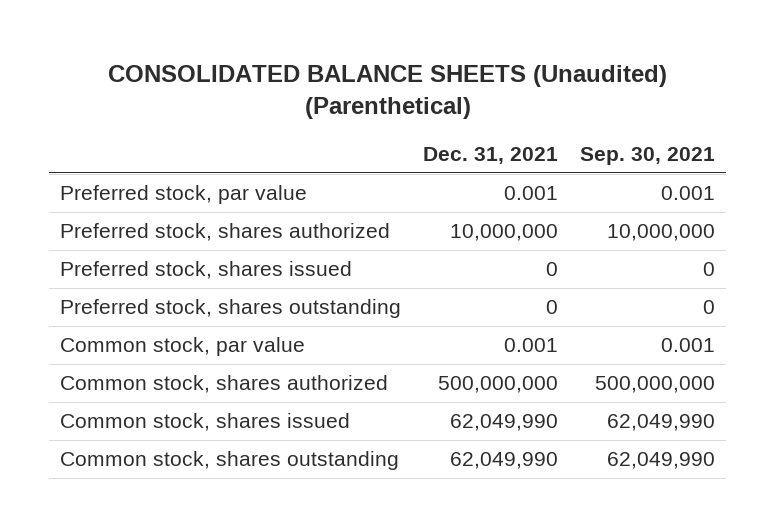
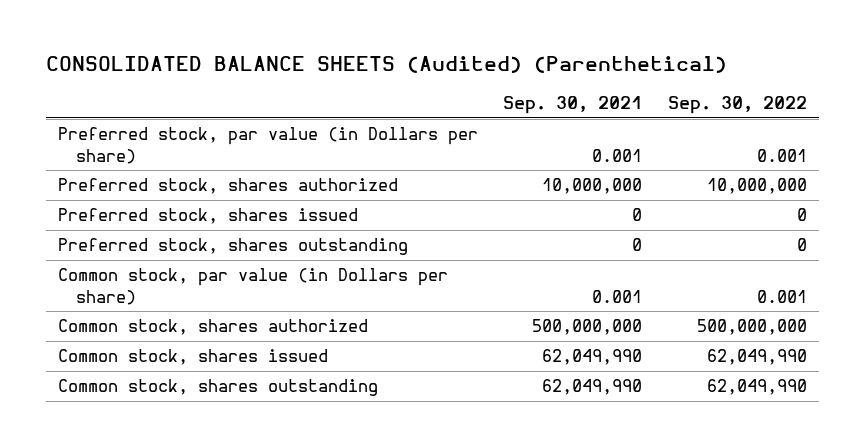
- CONSOLIDATED BALANCE SHEETS (Unaudited) (Parenthetical)
+ CONSOLIDATED BALANCE SHEETS (Audited) (Parenthetical)
- | Dec. 31, 2021 | Sep. 30, 2021
+ | Sep. 30, 2021 | Sep. 30, 2022
- Preferred stock, par value | 0.001 | 0.001
+ Preferred stock, par value (in Dollars per share) | 0.001 | 0.001
- Common stock, par value | 0.001 | 0.001
+ Common stock, par value (in Dollars per share) | 0.001 | 0.001

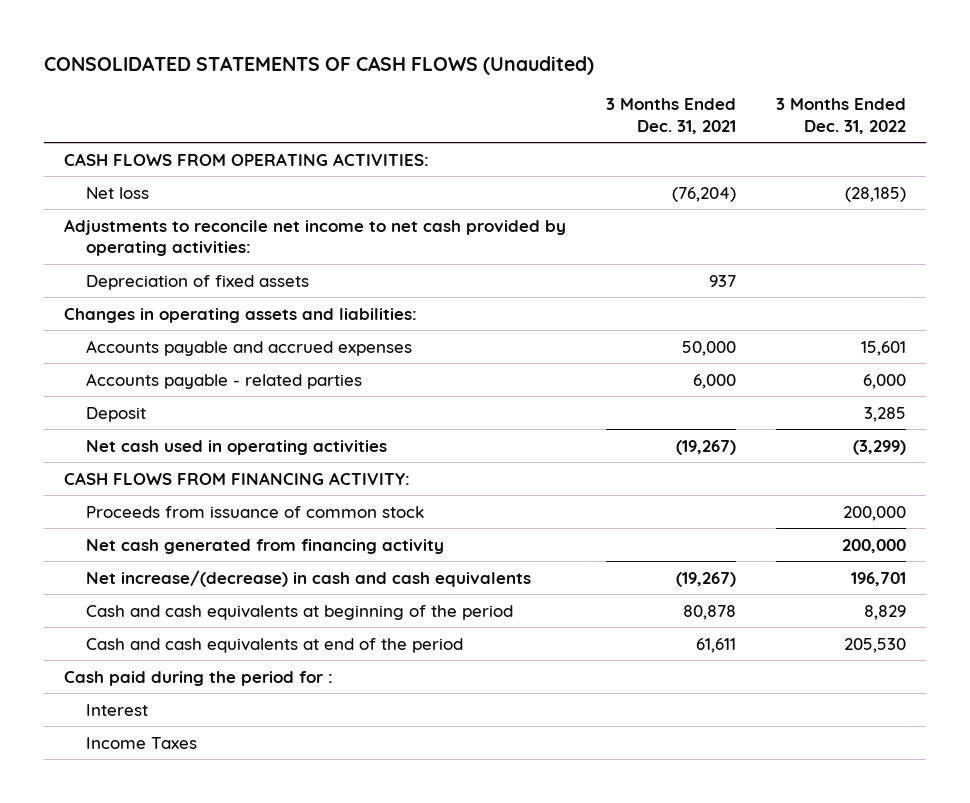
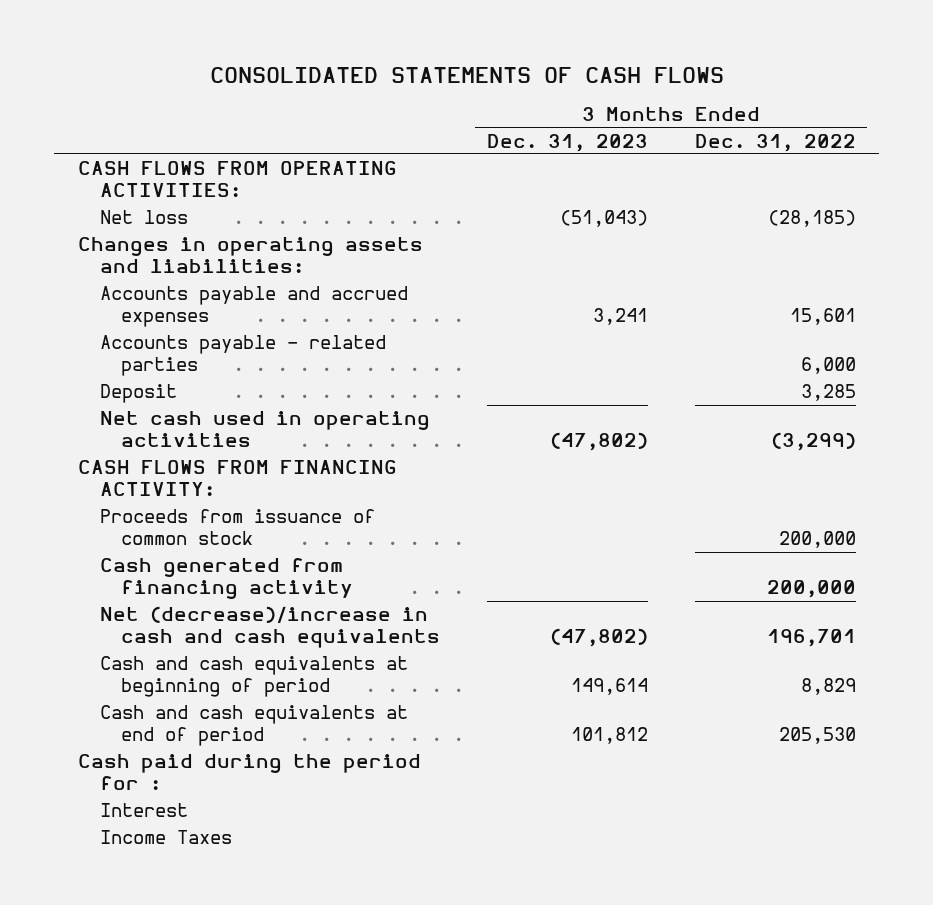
- CONSOLIDATED STATEMENTS OF CASH FLOWS (Unaudited)
+ CONSOLIDATED STATEMENTS OF CASH FLOWS
- | 3 Months Ended Dec. 31, 2021 | 3 Months Ended Dec. 31, 2022
+ | 3 Months Ended Dec. 31, 2023 | 3 Months Ended Dec. 31, 2022
- Adjustments to reconcile net income to net cash provided by operating activities:
- Depreciation of fixed assets | 937 |
- Net cash generated from financing activity | | 200,000
- Net increase/(decrease) in cash and cash equivalents | (19,267) | 196,701
- Cash and cash equivalents at beginning of the period | 80,878 | 8,829
- Cash and cash equivalents at end of the period | 61,611 | 205,530
+ Cash generated from financing activity | | 200,000
+ Net (decrease)/increase in cash and cash equivalents | (47,802) | 196,701
+ Cash and cash equivalents at beginning of period | 149,614 | 8,829
+ Cash and cash equivalents at end of period | 101,812 | 205,530

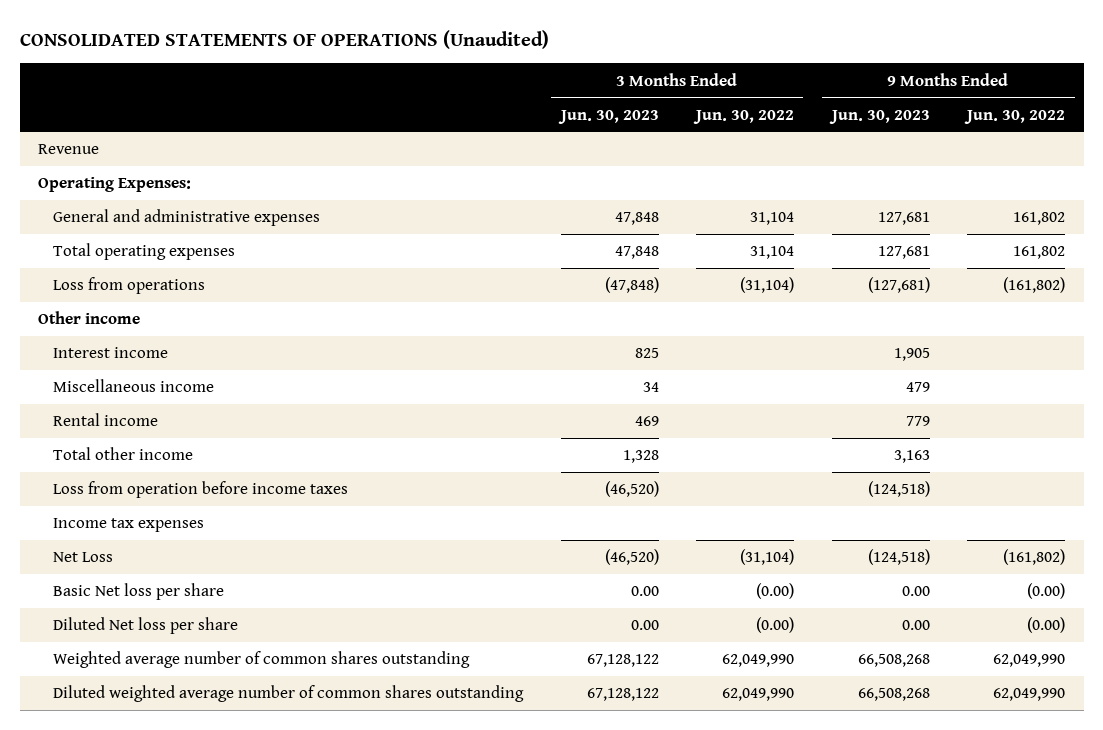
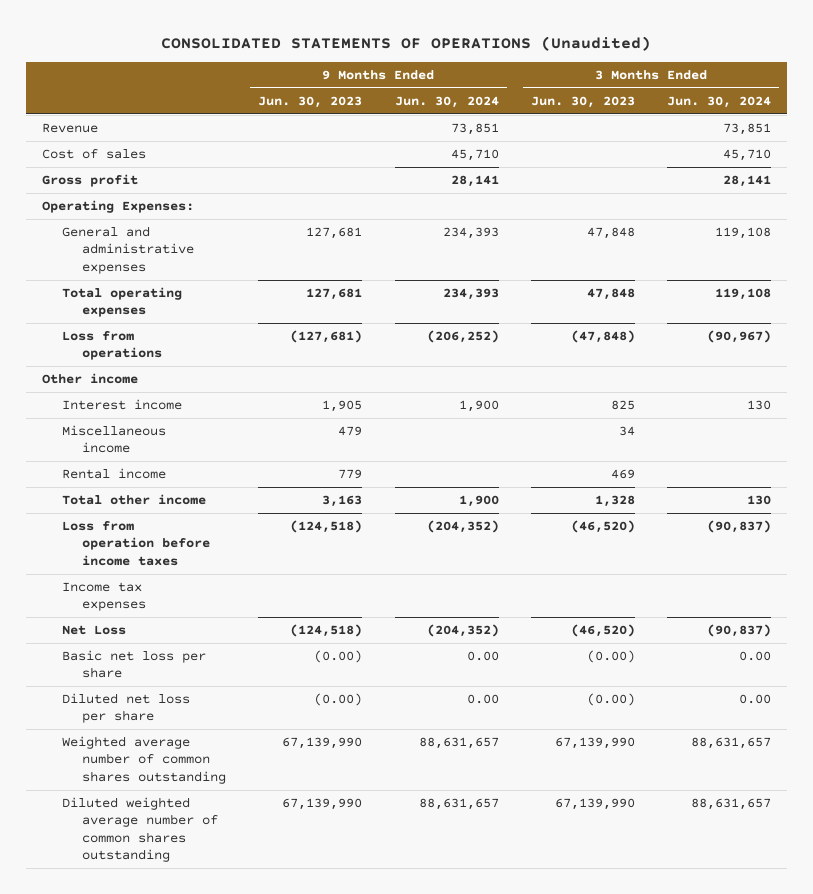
- | 3 Months Ended Jun. 30, 2023 | 3 Months Ended Jun. 30, 2022 | 9 Months Ended Jun. 30, 2023 | 9 Months Ended Jun. 30, 2022
+ | 9 Months Ended Jun. 30, 2023 | 9 Months Ended Jun. 30, 2024 | 3 Months Ended Jun. 30, 2023 | 3 Months Ended Jun. 30, 2024
+ Cost of sales | | 45,710 | | 45,710
+ Gross profit | | 28,141 | | 28,141
- Basic Net loss per share | 0.00 | (0.00) | 0.00 | (0.00)
- Diluted Net loss per share | 0.00 | (0.00) | 0.00 | (0.00)
- Weighted average number of common shares outstanding | 67,128,122 | 62,049,990 | 66,508,268 | 62,049,990
- Diluted weighted average number of common shares outstanding | 67,128,122 | 62,049,990 | 66,508,268 | 62,049,990
+ Basic net loss per share | (0.00) | 0.00 | (0.00) | 0.00
+ Diluted net loss per share | (0.00) | 0.00 | (0.00) | 0.00
+ Weighted average number of common shares outstanding | 67,139,990 | 88,631,657 | 67,139,990 | 88,631,657
+ Diluted weighted average number of common shares outstanding | 67,139,990 | 88,631,657 | 67,139,990 | 88,631,657

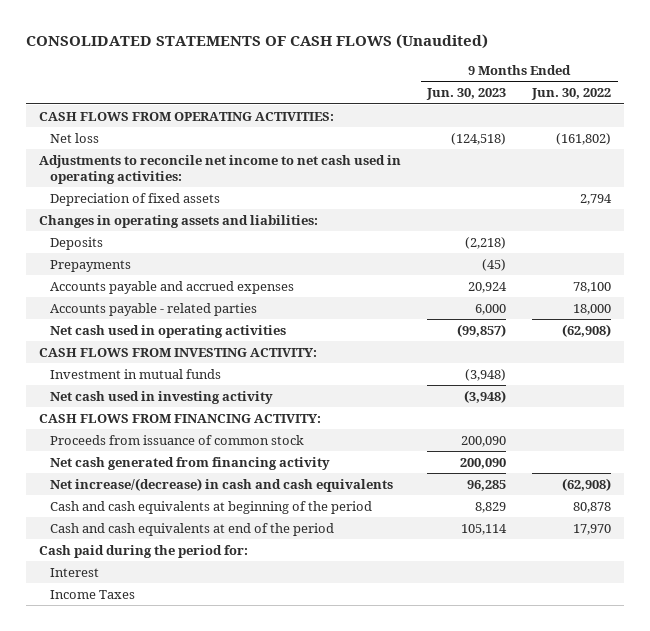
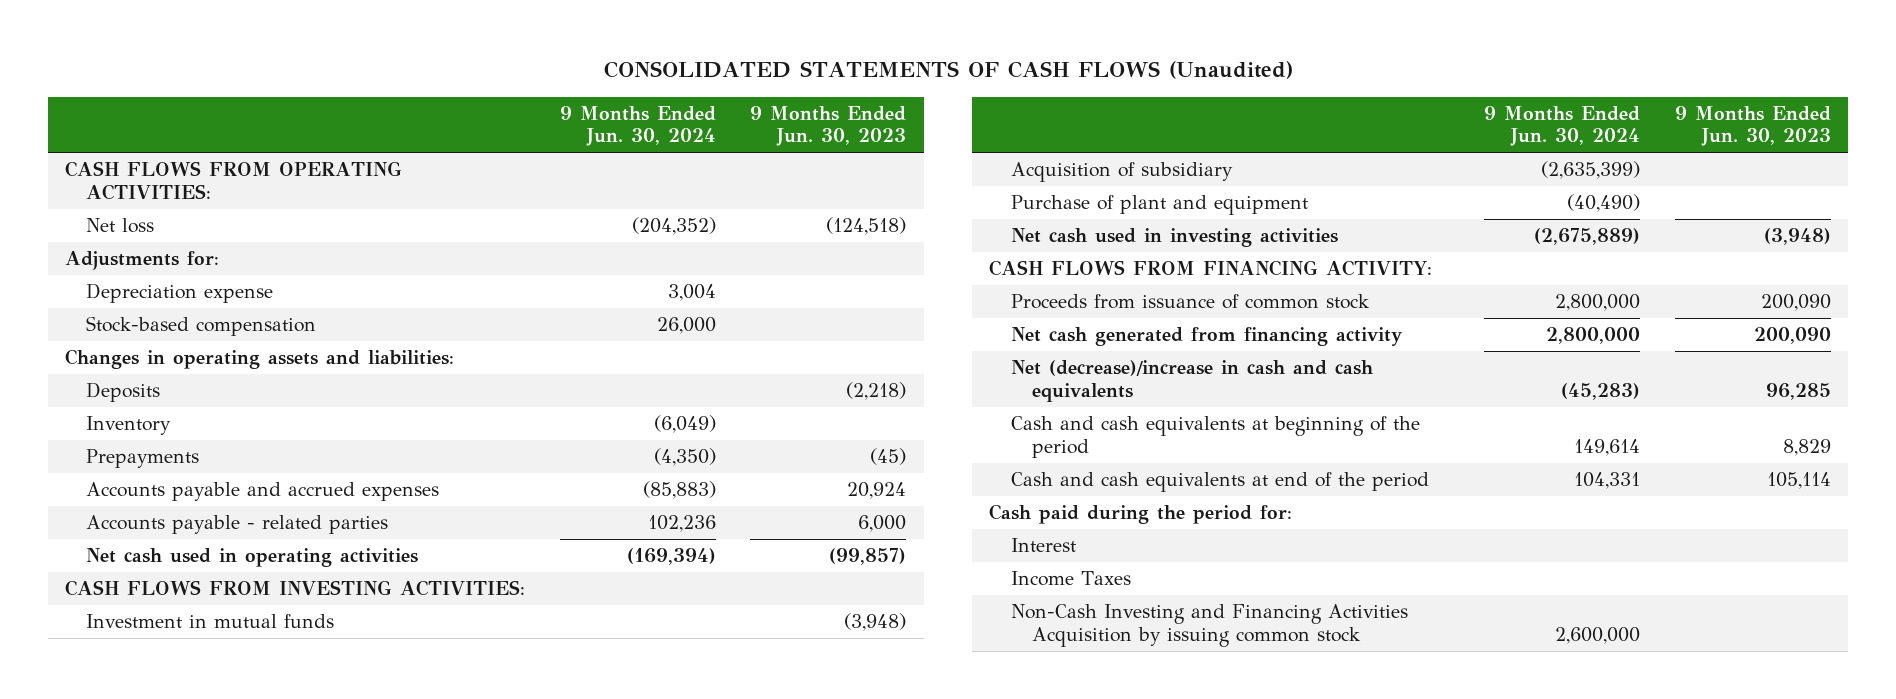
- | 9 Months Ended Jun. 30, 2023 | 9 Months Ended Jun. 30, 2022
+ | 9 Months Ended Jun. 30, 2024 | 9 Months Ended Jun. 30, 2023
- Adjustments to reconcile net income to net cash used in operating activities:
- Depreciation of fixed assets | | 2,794
+ Adjustments for:
+ Depreciation expense | 3,004 |
+ Stock-based compensation | 26,000 |
+ Inventory | (6,049) |
- CASH FLOWS FROM INVESTING ACTIVITY:
+ CASH FLOWS FROM INVESTING ACTIVITIES:
- Net cash used in investing activity | (3,948) |
+ Acquisition of subsidiary | (2,635,399) |
+ Purchase of plant and equipment | (40,490) |
+ Net cash used in investing activities | (2,675,889) | (3,948)
- Net increase/(decrease) in cash and cash equivalents | 96,285 | (62,908)
+ Net (decrease)/increase in cash and cash equivalents | (45,283) | 96,285
+ Non-Cash Investing and Financing Activities Acquisition by issuing common stock | 2,600,000 |

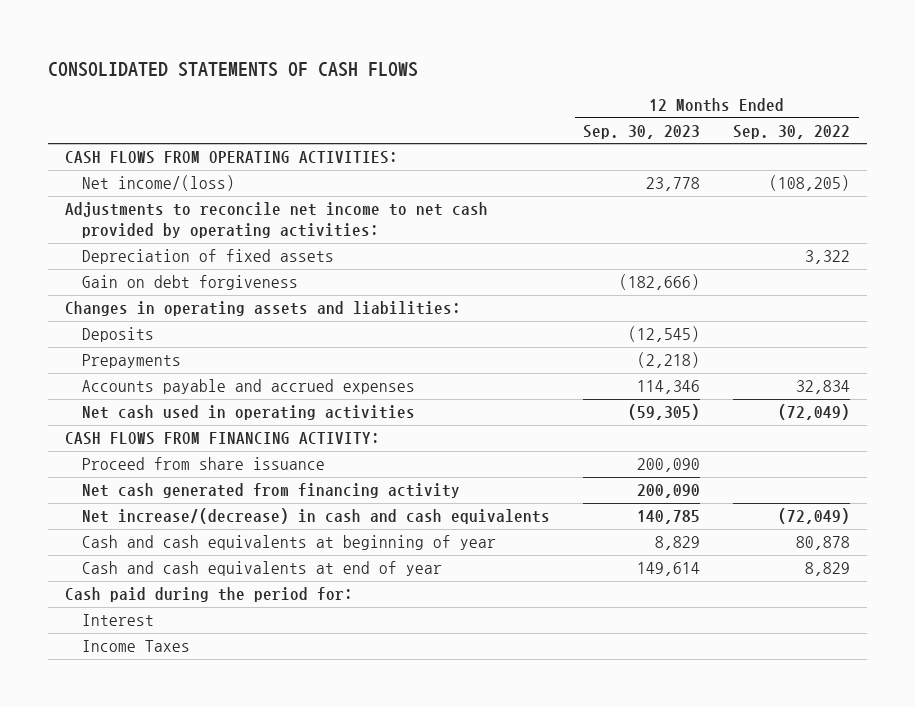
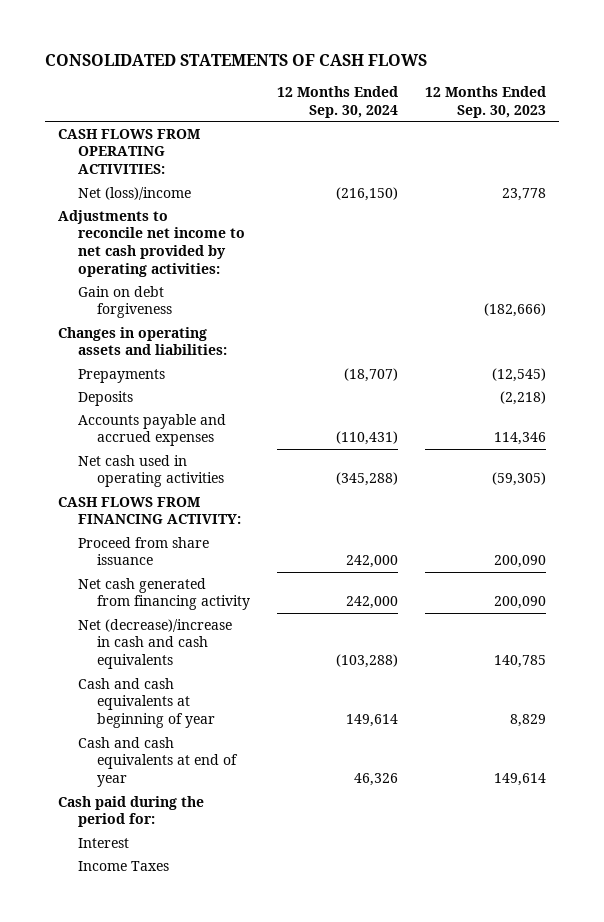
- | 12 Months Ended Sep. 30, 2023 | 12 Months Ended Sep. 30, 2022
+ | 12 Months Ended Sep. 30, 2024 | 12 Months Ended Sep. 30, 2023
- Net income/(loss) | 23,778 | (108,205)
+ Net (loss)/income | (216,150) | 23,778
- Depreciation of fixed assets | | 3,322
- Deposits | (12,545) |
- Prepayments | (2,218) |
+ Prepayments | (18,707) | (12,545)
+ Deposits | | (2,218)
- Net increase/(decrease) in cash and cash equivalents | 140,785 | (72,049)
+ Net (decrease)/increase in cash and cash equivalents | (103,288) | 140,785

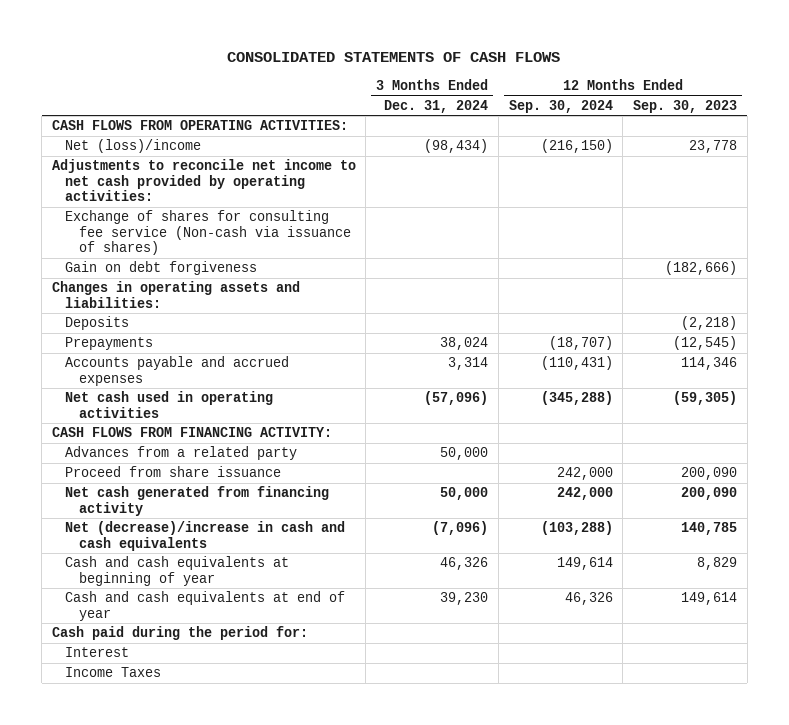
- | 12 Months Ended Sep. 30, 2024 | 12 Months Ended Sep. 30, 2023
+ | 3 Months Ended Dec. 31, 2024 | 12 Months Ended Sep. 30, 2024 | 12 Months Ended Sep. 30, 2023
+ Exchange of shares for consulting fee service (Non-cash via issuance of shares)
moved down: Prepayments | 38,024 | (18,707) | (12,545)
+ Advances from a related party | 50,000 | |

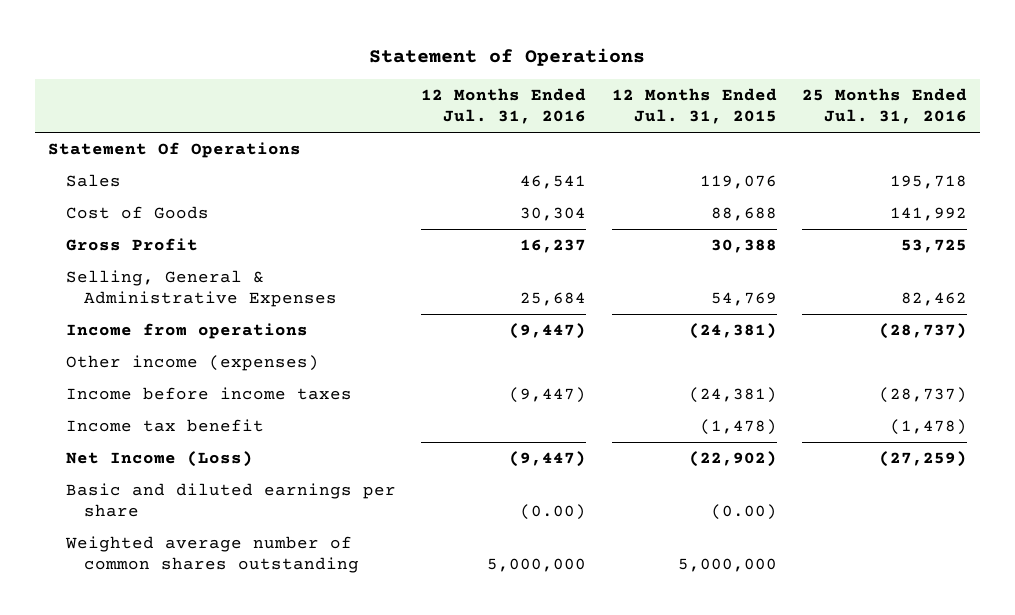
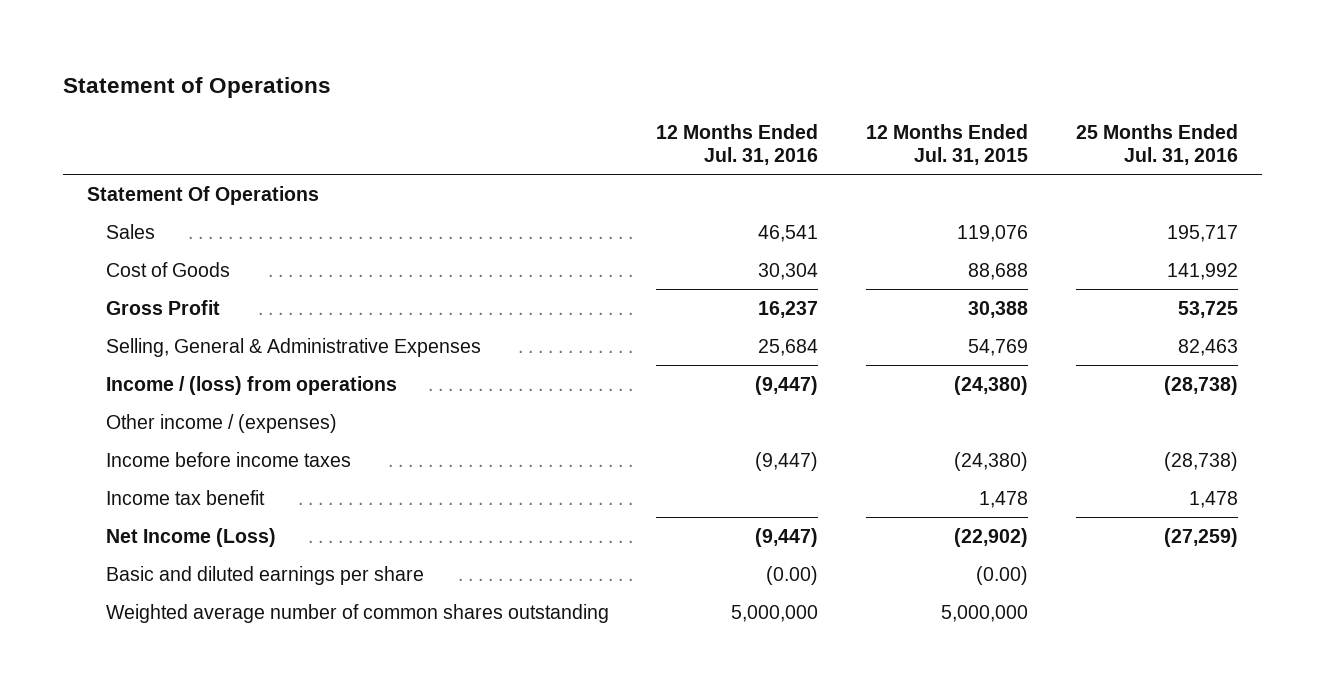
- Sales | 46,541 | 119,076 | 195,718
+ Sales | 46,541 | 119,076 | 195,717
- Selling, General & Administrative Expenses | 25,684 | 54,769 | 82,462
- Income from operations | (9,447) | (24,381) | (28,737)
- Other income (expenses)
- Income before income taxes | (9,447) | (24,381) | (28,737)
- Income tax benefit | | (1,478) | (1,478)
+ Selling, General & Administrative Expenses | 25,684 | 54,769 | 82,463
+ Income / (loss) from operations | (9,447) | (24,380) | (28,738)
+ Other income / (expenses)
+ Income before income taxes | (9,447) | (24,380) | (28,738)
+ Income tax benefit | | 1,478 | 1,478

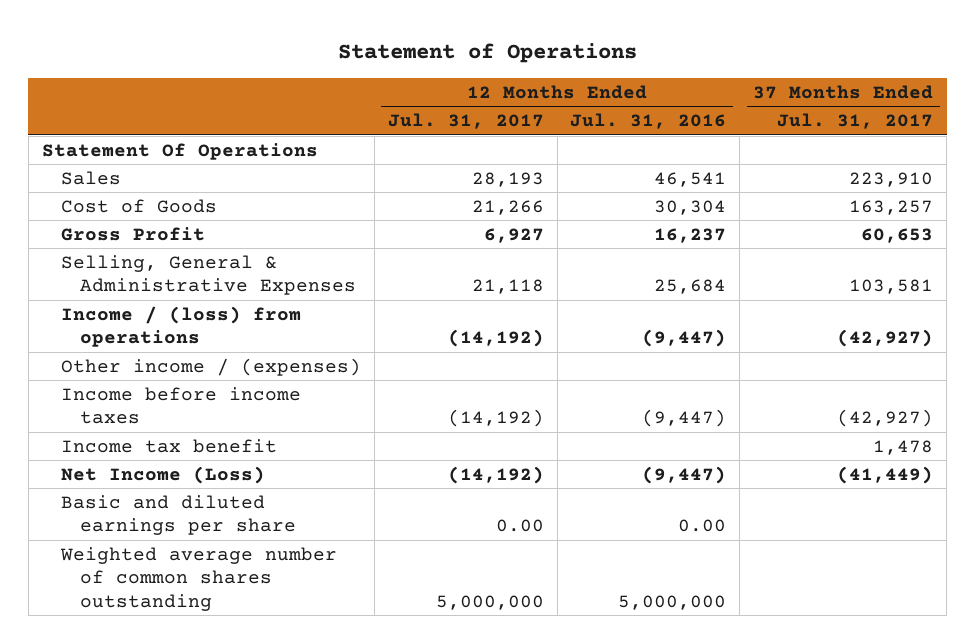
- | 12 Months Ended Jul. 31, 2016 | 12 Months Ended Jul. 31, 2015 | 25 Months Ended Jul. 31, 2016
+ | 12 Months Ended Jul. 31, 2017 | 12 Months Ended Jul. 31, 2016 | 37 Months Ended Jul. 31, 2017
- Basic and diluted earnings per share | (0.00) | (0.00) |
+ Basic and diluted earnings per share | 0.00 | 0.00 |

